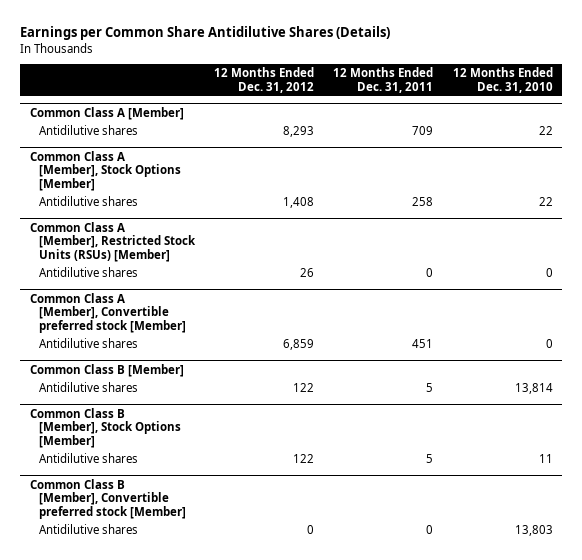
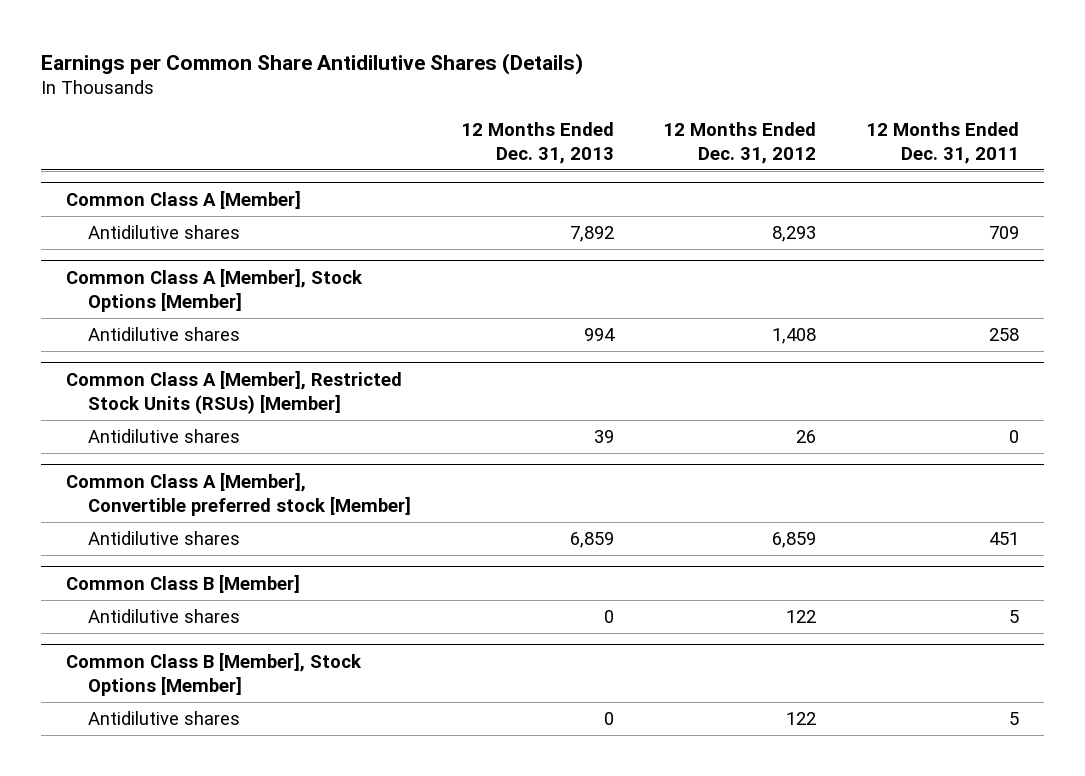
- | 12 Months Ended Dec. 31, 2012 | 12 Months Ended Dec. 31, 2011 | 12 Months Ended Dec. 31, 2010
+ | 12 Months Ended Dec. 31, 2013 | 12 Months Ended Dec. 31, 2012 | 12 Months Ended Dec. 31, 2011
- Common Class B [Member], Convertible preferred stock [Member]
- Antidilutive shares | 0 | 0 | 13,803

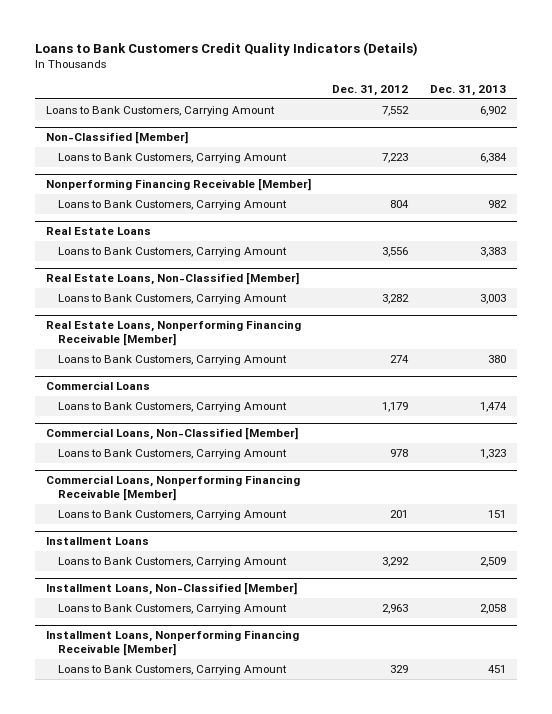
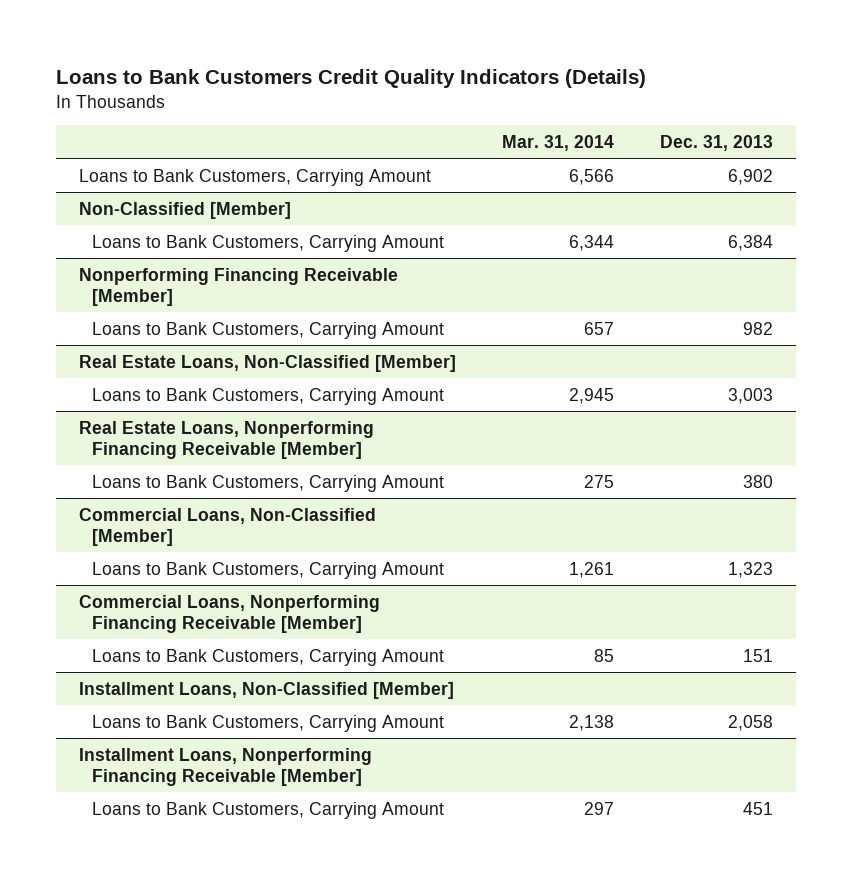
- | Dec. 31, 2012 | Dec. 31, 2013
+ | Mar. 31, 2014 | Dec. 31, 2013
- Real Estate Loans
- Loans to Bank Customers, Carrying Amount | 3,556 | 3,383
- Commercial Loans
- Loans to Bank Customers, Carrying Amount | 1,179 | 1,474
- Installment Loans
- Loans to Bank Customers, Carrying Amount | 3,292 | 2,509

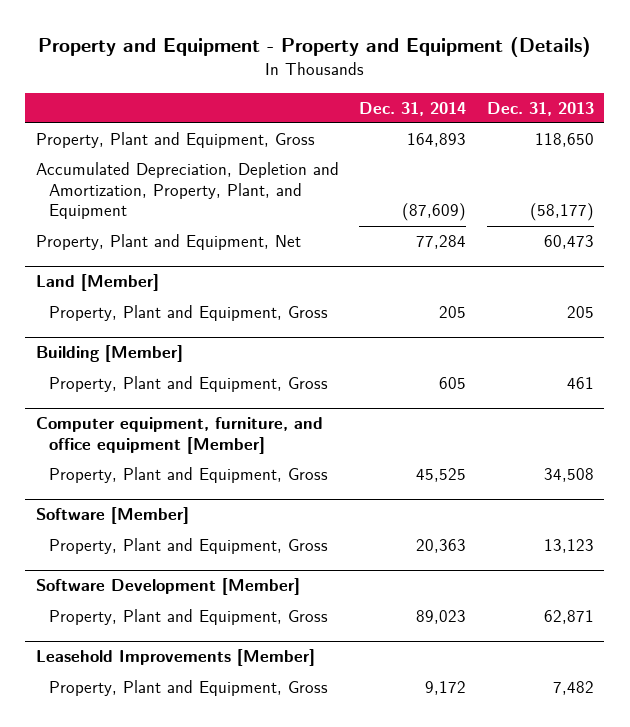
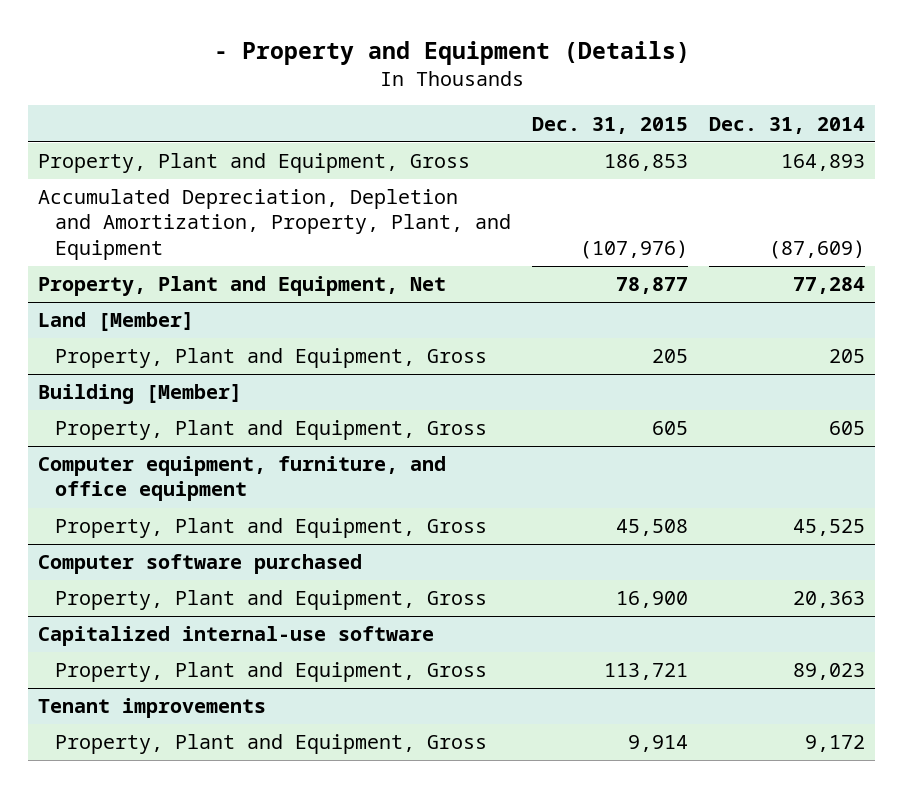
- Property and Equipment - Property and Equipment (Details)
+ - Property and Equipment (Details)
- | Dec. 31, 2014 | Dec. 31, 2013
+ | Dec. 31, 2015 | Dec. 31, 2014
- Computer equipment, furniture, and office equipment [Member]
+ Computer equipment, furniture, and office equipment
- Software [Member]
+ Computer software purchased
- Software Development [Member]
+ Capitalized internal-use software
- Leasehold Improvements [Member]
+ Tenant improvements

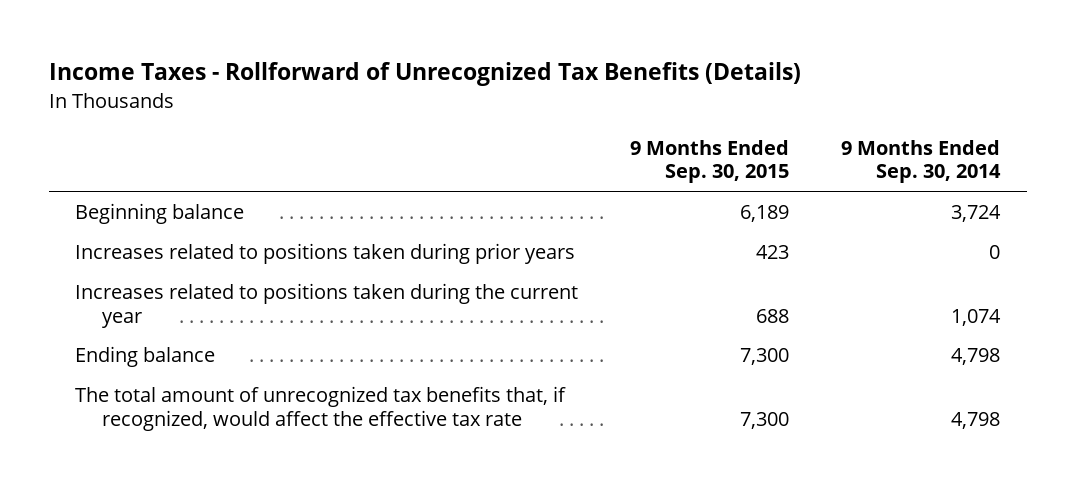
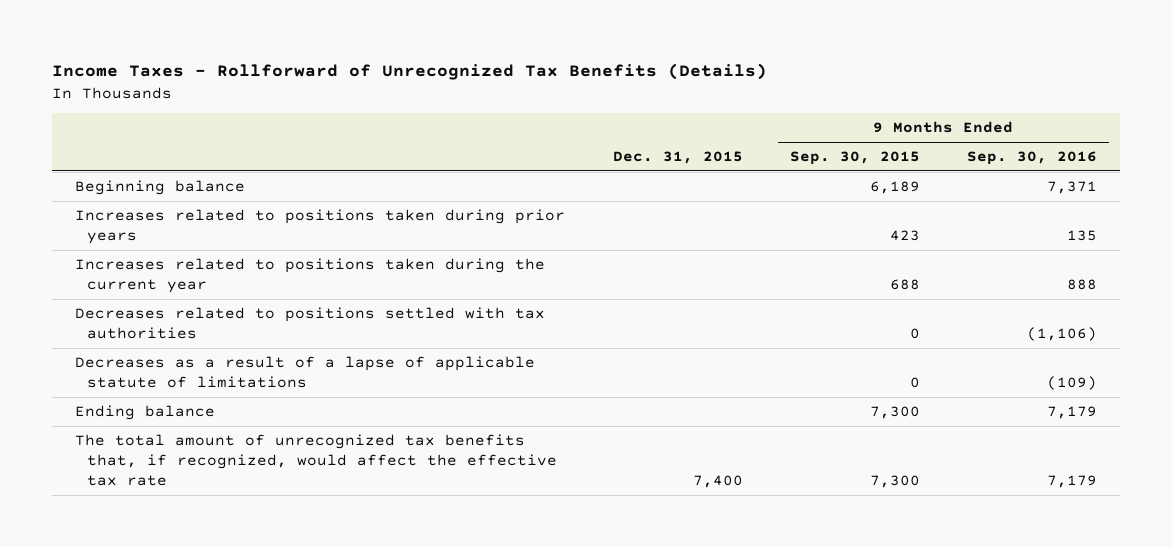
- | 9 Months Ended Sep. 30, 2015 | 9 Months Ended Sep. 30, 2014
+ | Dec. 31, 2015 | 9 Months Ended Sep. 30, 2015 | 9 Months Ended Sep. 30, 2016
+ Decreases related to positions settled with tax authorities | | 0 | (1,106)
+ Decreases as a result of a lapse of applicable statute of limitations | | 0 | (109)

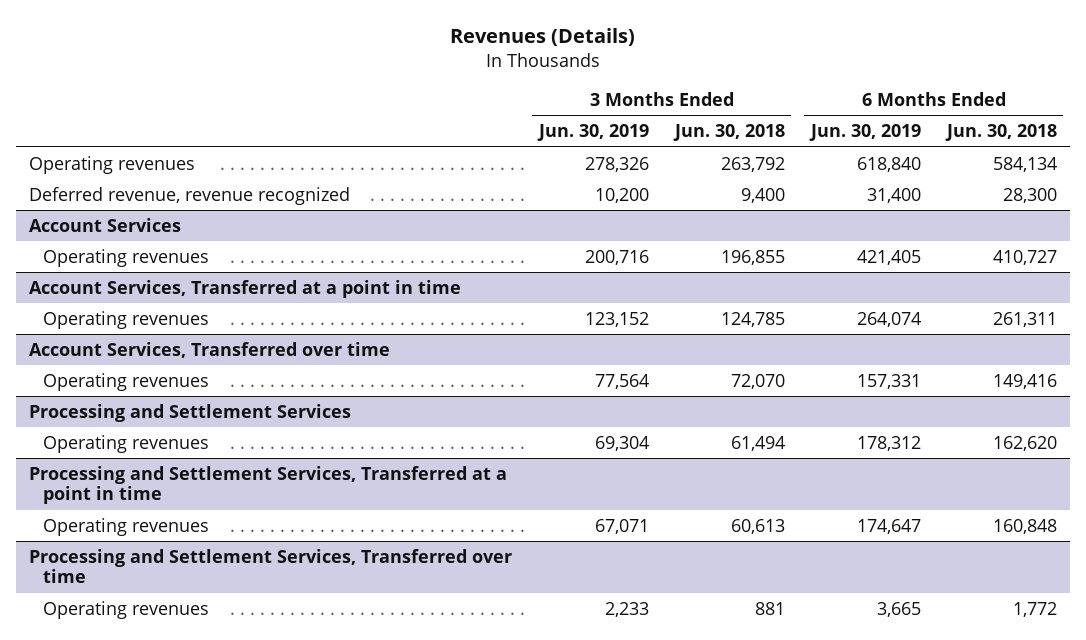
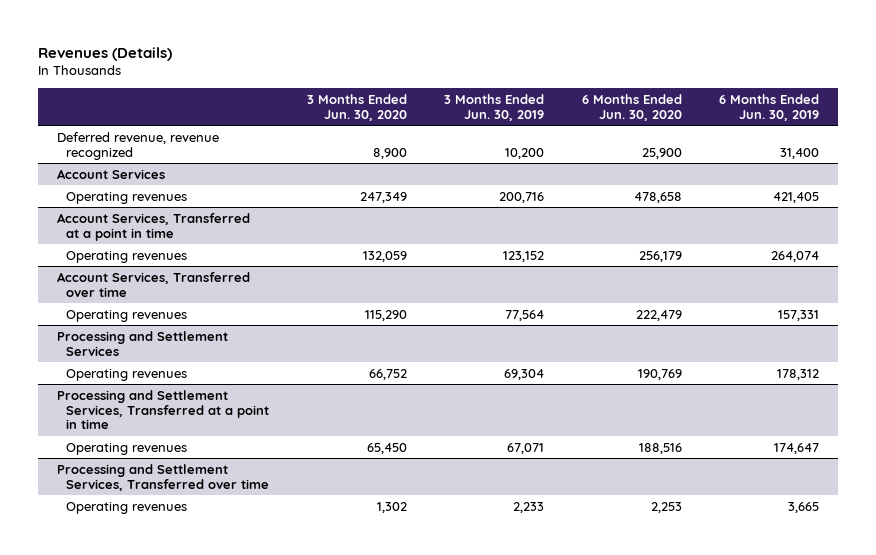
- | 3 Months Ended Jun. 30, 2019 | 3 Months Ended Jun. 30, 2018 | 6 Months Ended Jun. 30, 2019 | 6 Months Ended Jun. 30, 2018
+ | 3 Months Ended Jun. 30, 2020 | 3 Months Ended Jun. 30, 2019 | 6 Months Ended Jun. 30, 2020 | 6 Months Ended Jun. 30, 2019
- Operating revenues | 278,326 | 263,792 | 618,840 | 584,134

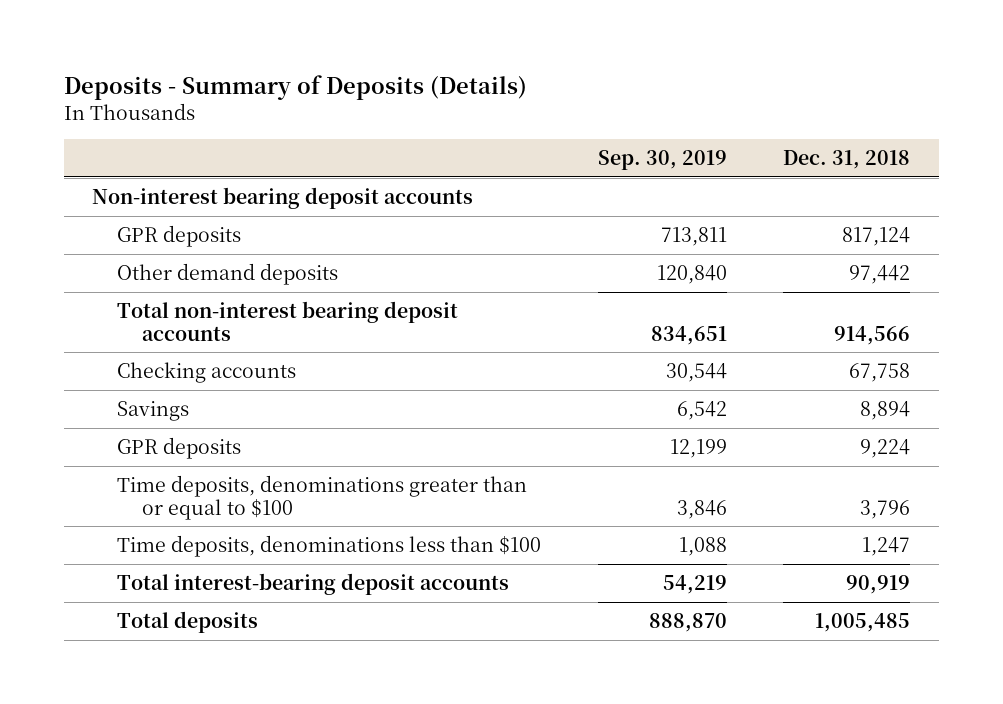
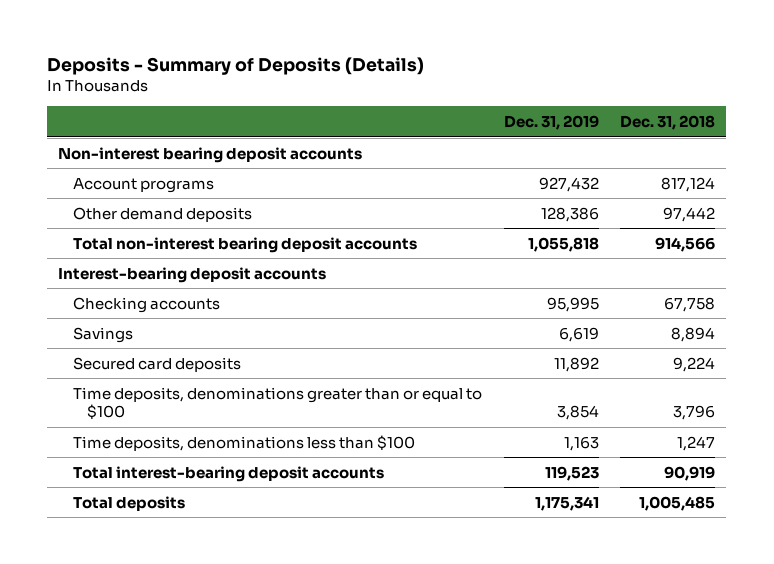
- | Sep. 30, 2019 | Dec. 31, 2018
+ | Dec. 31, 2019 | Dec. 31, 2018
- GPR deposits | 713,811 | 817,124
+ Account programs | 927,432 | 817,124
+ Interest-bearing deposit accounts
- GPR deposits | 12,199 | 9,224
+ Secured card deposits | 11,892 | 9,224

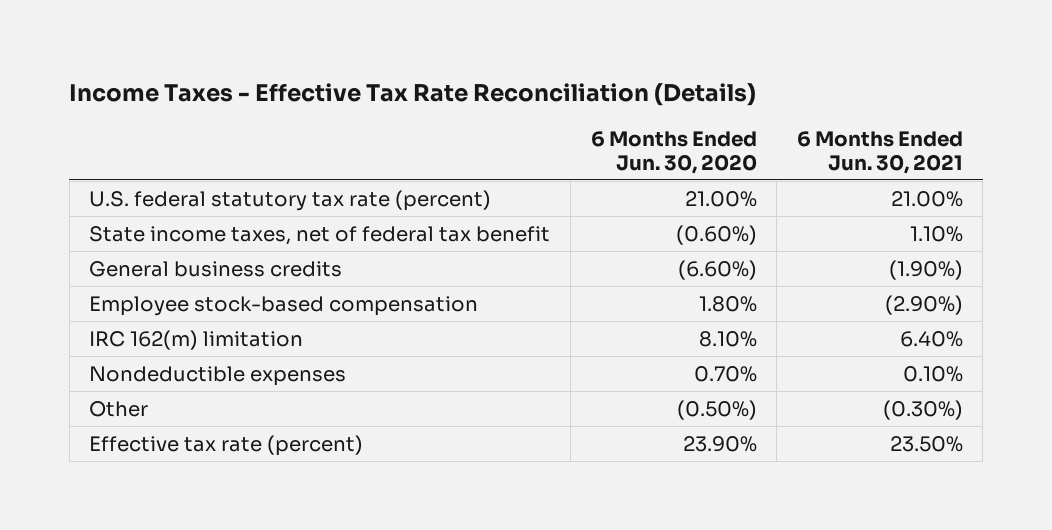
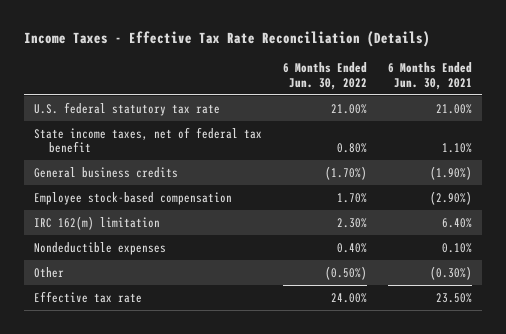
- | 6 Months Ended Jun. 30, 2020 | 6 Months Ended Jun. 30, 2021
+ | 6 Months Ended Jun. 30, 2022 | 6 Months Ended Jun. 30, 2021
- U.S. federal statutory tax rate (percent) | 21.00% | 21.00%
+ U.S. federal statutory tax rate | 21.00% | 21.00%
- Effective tax rate (percent) | 23.90% | 23.50%
+ Effective tax rate | 24.00% | 23.50%

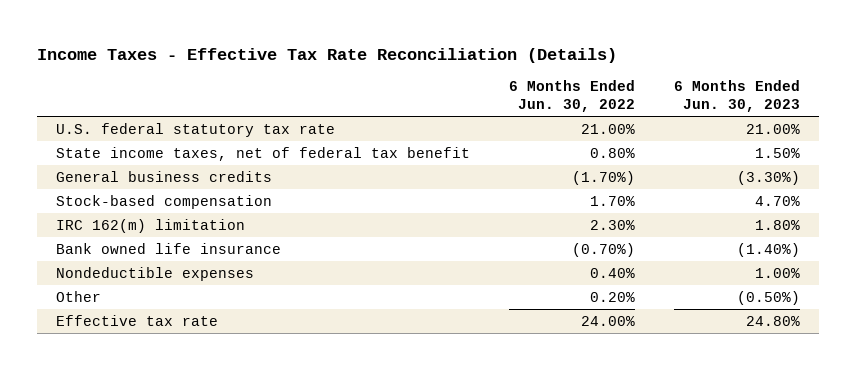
- | 6 Months Ended Jun. 30, 2022 | 6 Months Ended Jun. 30, 2021
+ | 6 Months Ended Jun. 30, 2022 | 6 Months Ended Jun. 30, 2023
- Employee stock-based compensation | 1.70% | (2.90%)
+ Stock-based compensation | 1.70% | 4.70%
+ Bank owned life insurance | (0.70%) | (1.40%)
- Other | (0.50%) | (0.30%)
+ Other | 0.20% | (0.50%)

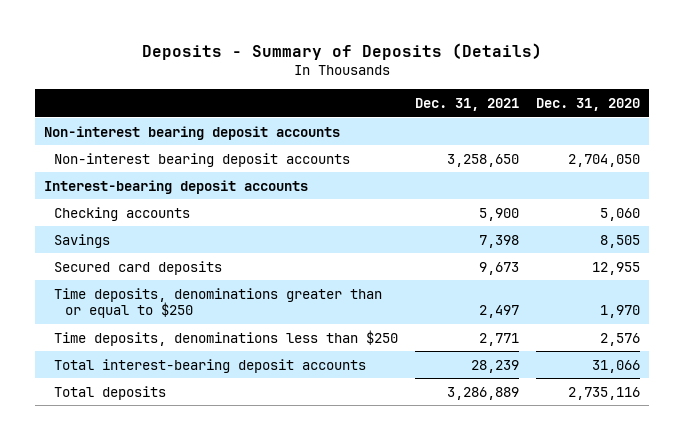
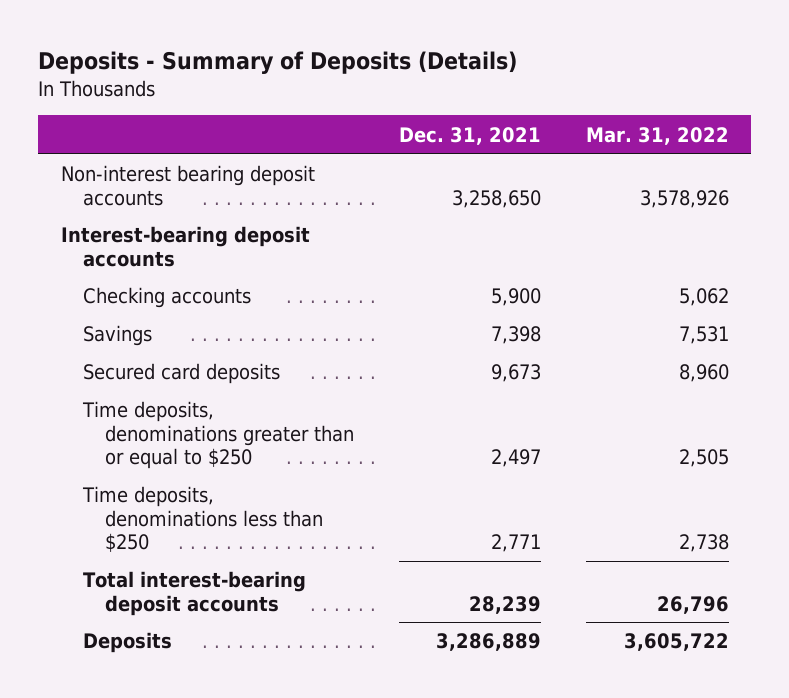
- | Dec. 31, 2021 | Dec. 31, 2020
+ | Dec. 31, 2021 | Mar. 31, 2022
- Non-interest bearing deposit accounts
- Total deposits | 3,286,889 | 2,735,116
+ Deposits | 3,286,889 | 3,605,722

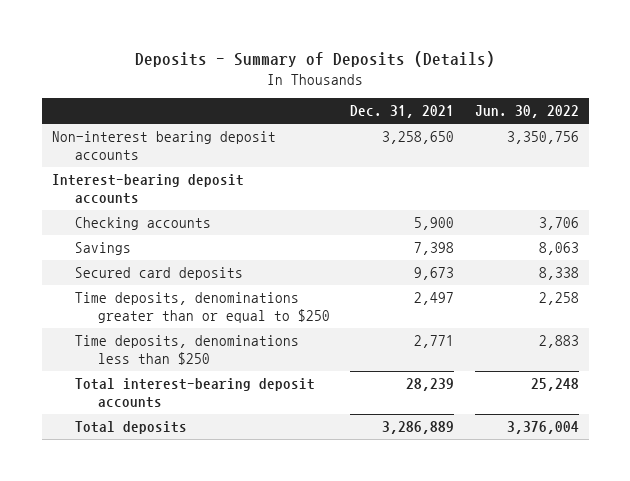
- | Dec. 31, 2021 | Mar. 31, 2022
+ | Dec. 31, 2021 | Jun. 30, 2022
- Deposits | 3,286,889 | 3,605,722
+ Total deposits | 3,286,889 | 3,376,004

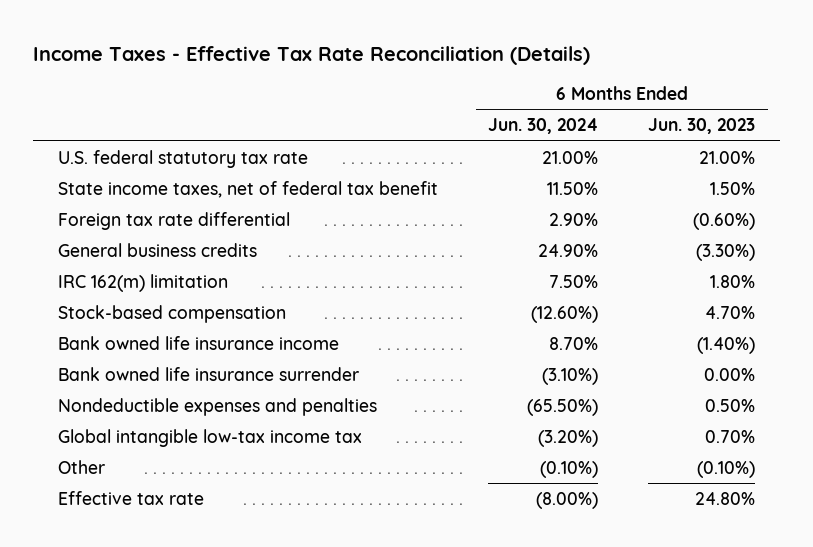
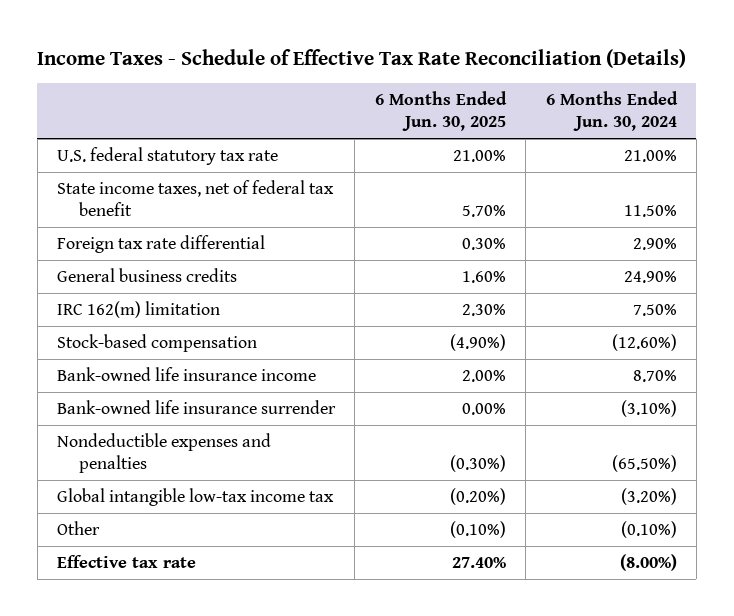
- Income Taxes - Effective Tax Rate Reconciliation (Details)
+ Income Taxes - Schedule of Effective Tax Rate Reconciliation (Details)
- | 6 Months Ended Jun. 30, 2024 | 6 Months Ended Jun. 30, 2023
+ | 6 Months Ended Jun. 30, 2025 | 6 Months Ended Jun. 30, 2024
- Bank owned life insurance income | 8.70% | (1.40%)
- Bank owned life insurance surrender | (3.10%) | 0.00%
+ Bank-owned life insurance income | 2.00% | 8.70%
+ Bank-owned life insurance surrender | 0.00% | (3.10%)

